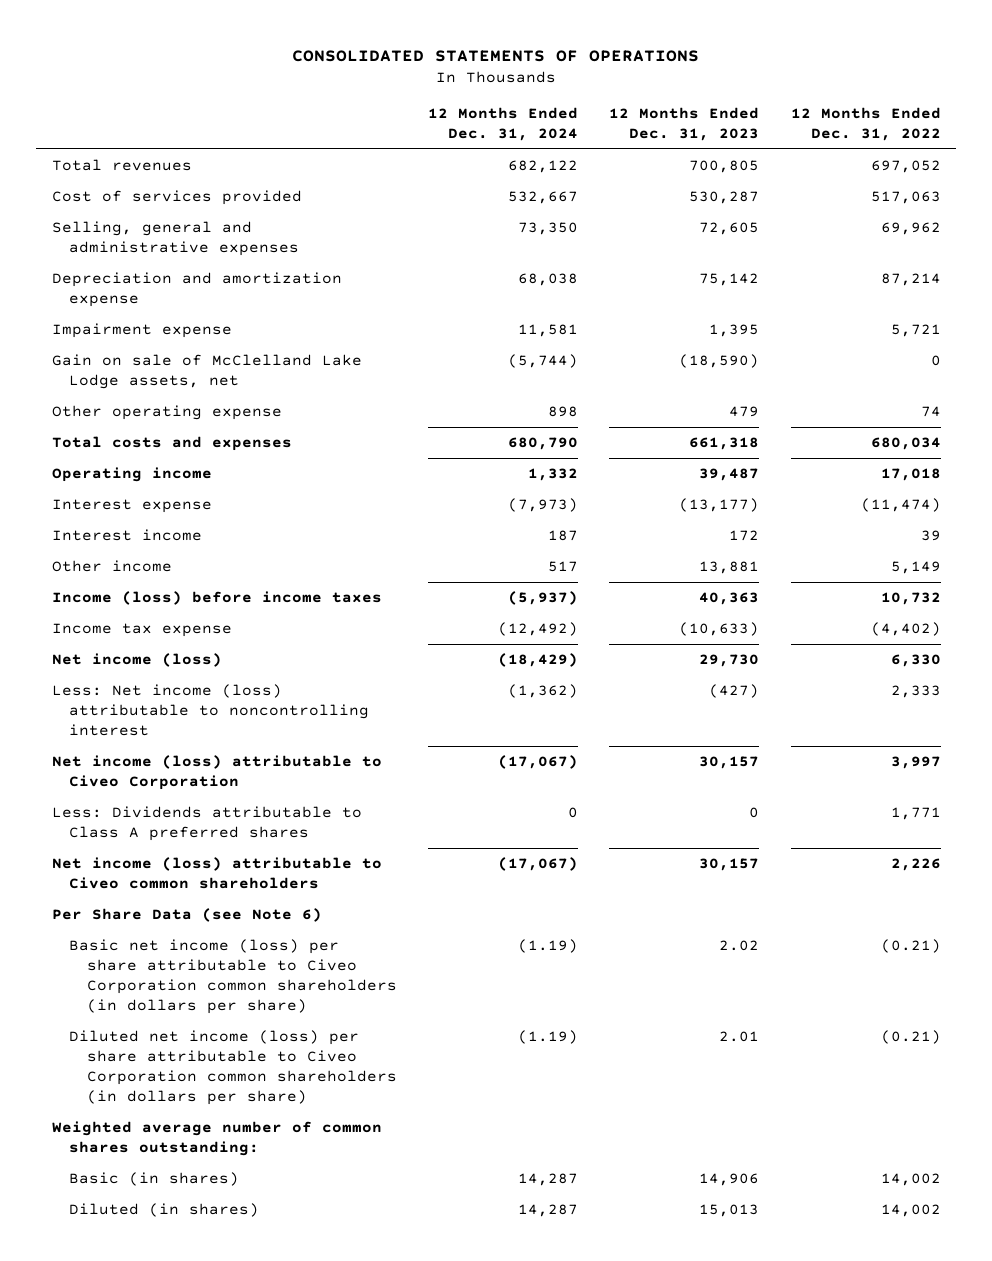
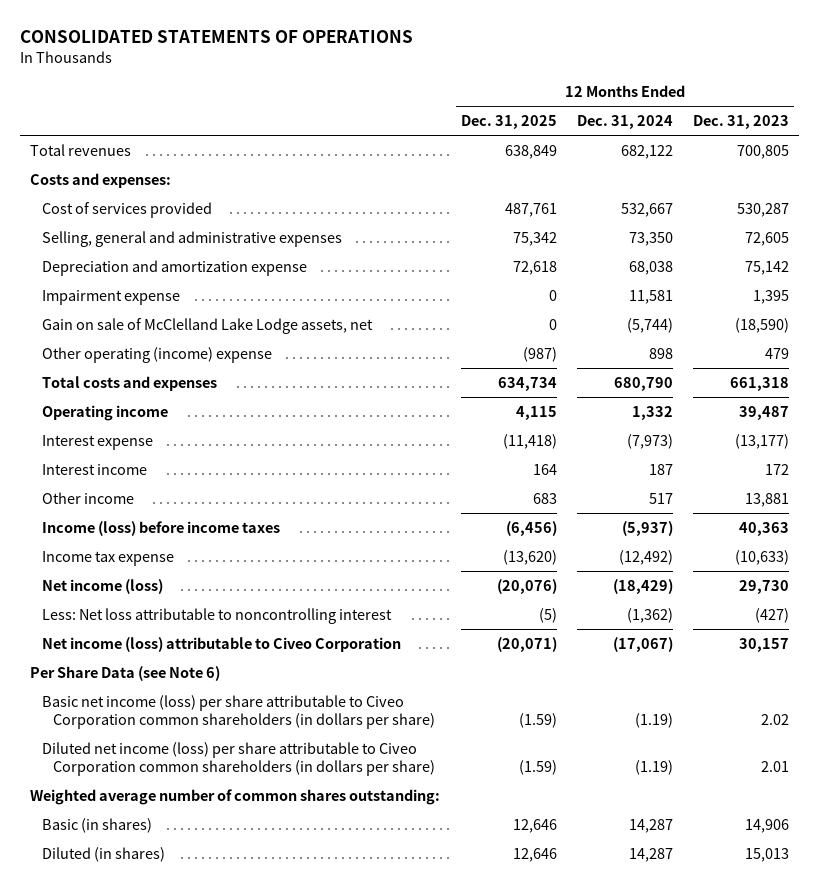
- | 12 Months Ended Dec. 31, 2024 | 12 Months Ended Dec. 31, 2023 | 12 Months Ended Dec. 31, 2022
+ | 12 Months Ended Dec. 31, 2025 | 12 Months Ended Dec. 31, 2024 | 12 Months Ended Dec. 31, 2023
+ Costs and expenses:
- Other operating expense | 898 | 479 | 74
+ Other operating (income) expense | (987) | 898 | 479
- Less: Net income (loss) attributable to noncontrolling interest | (1,362) | (427) | 2,333
+ Less: Net loss attributable to noncontrolling interest | (5) | (1,362) | (427)
- Less: Dividends attributable to Class A preferred shares | 0 | 0 | 1,771
- Net income (loss) attributable to Civeo common shareholders | (17,067) | 30,157 | 2,226

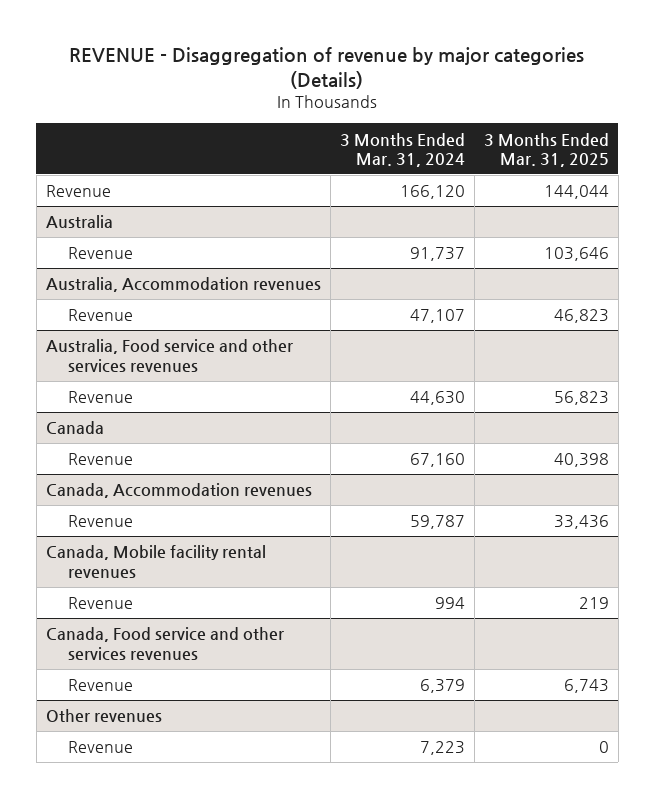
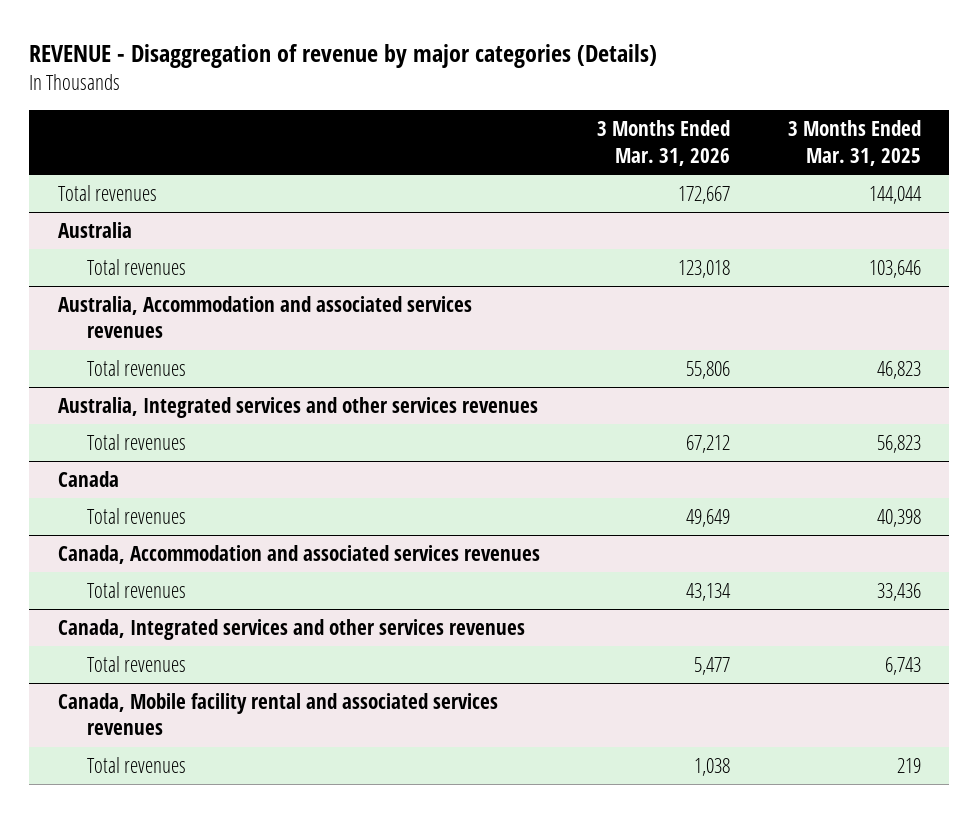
- | 3 Months Ended Mar. 31, 2024 | 3 Months Ended Mar. 31, 2025
+ | 3 Months Ended Mar. 31, 2026 | 3 Months Ended Mar. 31, 2025
- Revenue | 166,120 | 144,044
+ Total revenues | 172,667 | 144,044
@ Australia
- Revenue | 91,737 | 103,646
- Australia, Accommodation revenues
- Revenue | 47,107 | 46,823
- Australia, Food service and other services revenues
- Revenue | 44,630 | 56,823
@ Australia
+ Total revenues | 123,018 | 103,646
+ Australia, Accommodation and associated services revenues
+ Total revenues | 55,806 | 46,823
+ Australia, Integrated services and other services revenues
+ Total revenues | 67,212 | 56,823
@ Canada
- Revenue | 67,160 | 40,398
- Canada, Accommodation revenues
- Revenue | 59,787 | 33,436
- Canada, Mobile facility rental revenues
- Revenue | 994 | 219
- Canada, Food service and other services revenues
- Revenue | 6,379 | 6,743
- Other revenues
- Revenue | 7,223 | 0
@ Canada
+ Total revenues | 49,649 | 40,398
+ Canada, Accommodation and associated services revenues
+ Total revenues | 43,134 | 33,436
+ Canada, Integrated services and other services revenues
+ Total revenues | 5,477 | 6,743
+ Canada, Mobile facility rental and associated services revenues
+ Total revenues | 1,038 | 219

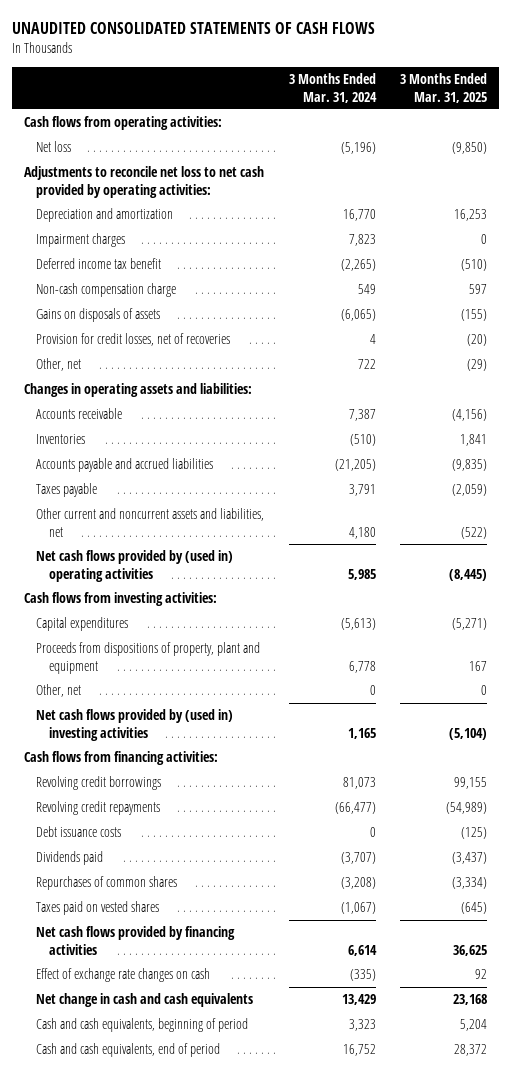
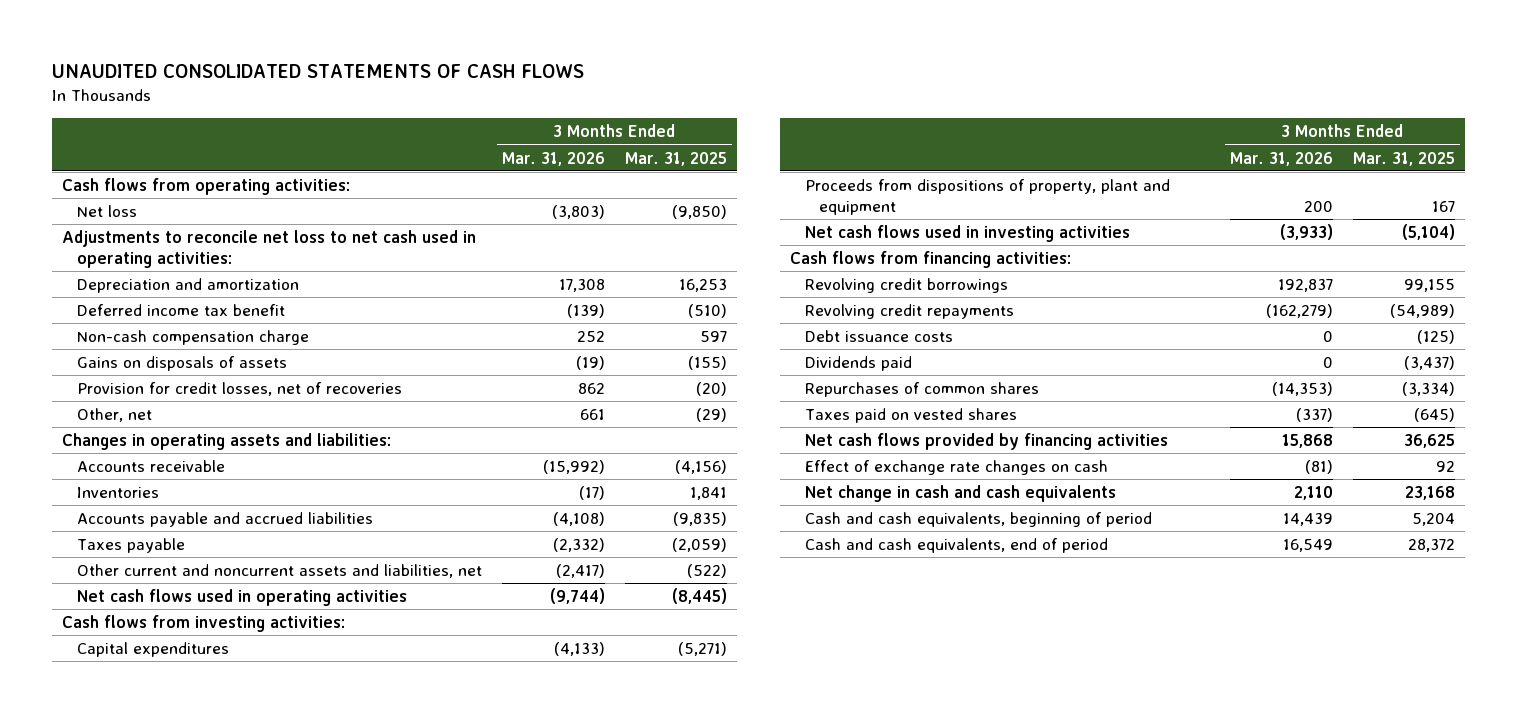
- | 3 Months Ended Mar. 31, 2024 | 3 Months Ended Mar. 31, 2025
+ | 3 Months Ended Mar. 31, 2026 | 3 Months Ended Mar. 31, 2025
- Adjustments to reconcile net loss to net cash provided by operating activities:
+ Adjustments to reconcile net loss to net cash used in operating activities:
- Impairment charges | 7,823 | 0
- Net cash flows provided by (used in) operating activities | 5,985 | (8,445)
+ Net cash flows used in operating activities | (9,744) | (8,445)
- Other, net | 0 | 0
- Net cash flows provided by (used in) investing activities | 1,165 | (5,104)
+ Net cash flows used in investing activities | (3,933) | (5,104)

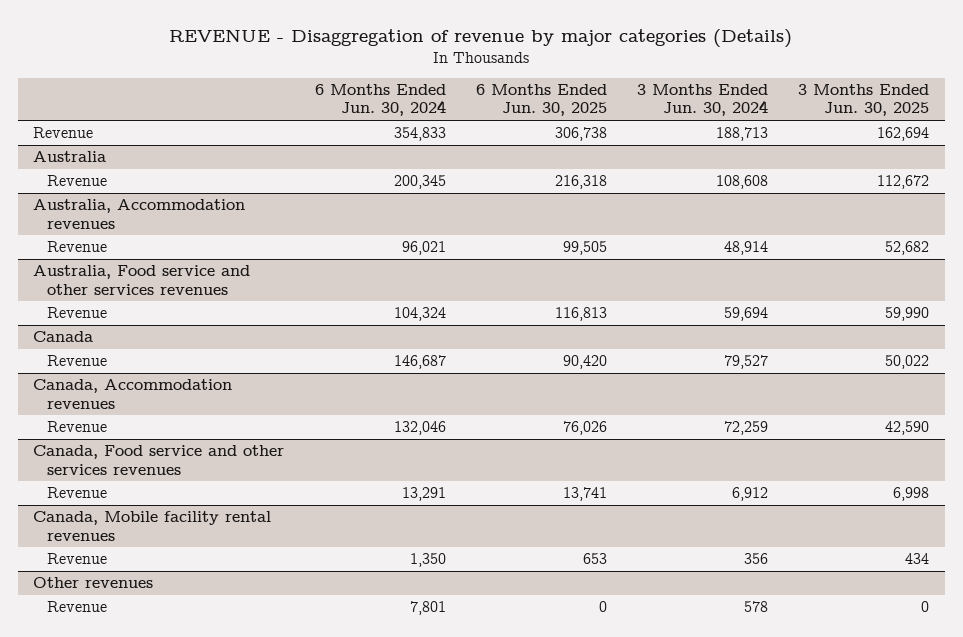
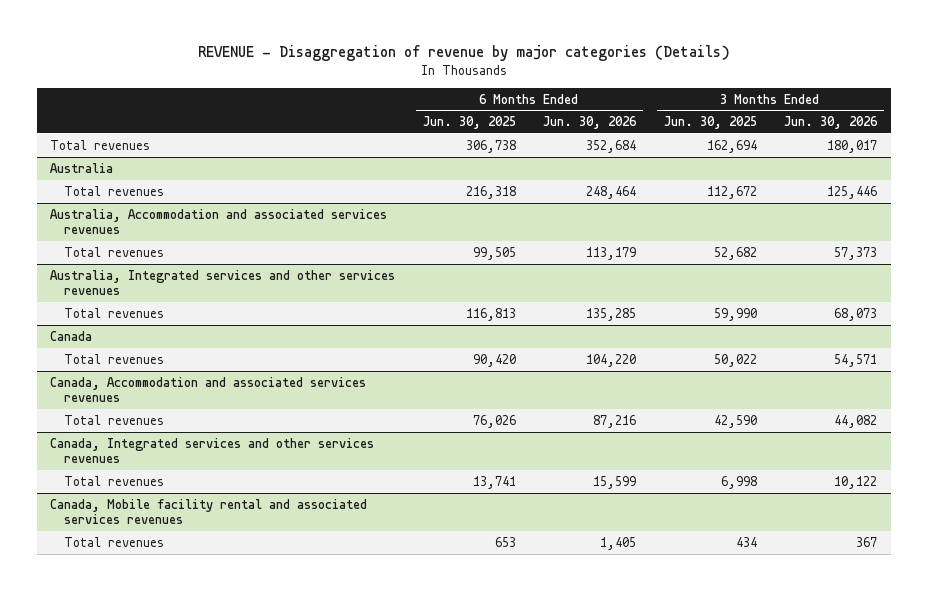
- | 6 Months Ended Jun. 30, 2024 | 6 Months Ended Jun. 30, 2025 | 3 Months Ended Jun. 30, 2024 | 3 Months Ended Jun. 30, 2025
+ | 6 Months Ended Jun. 30, 2025 | 6 Months Ended Jun. 30, 2026 | 3 Months Ended Jun. 30, 2025 | 3 Months Ended Jun. 30, 2026
- Revenue | 354,833 | 306,738 | 188,713 | 162,694
+ Total revenues | 306,738 | 352,684 | 162,694 | 180,017
@ Australia
- Revenue | 200,345 | 216,318 | 108,608 | 112,672
- Australia, Accommodation revenues
- Revenue | 96,021 | 99,505 | 48,914 | 52,682
- Australia, Food service and other services revenues
- Revenue | 104,324 | 116,813 | 59,694 | 59,990
@ Australia
+ Total revenues | 216,318 | 248,464 | 112,672 | 125,446
+ Australia, Accommodation and associated services revenues
+ Total revenues | 99,505 | 113,179 | 52,682 | 57,373
+ Australia, Integrated services and other services revenues
+ Total revenues | 116,813 | 135,285 | 59,990 | 68,073
@ Canada
- Revenue | 146,687 | 90,420 | 79,527 | 50,022
- Canada, Accommodation revenues
- Revenue | 132,046 | 76,026 | 72,259 | 42,590
- Canada, Food service and other services revenues
- Revenue | 13,291 | 13,741 | 6,912 | 6,998
- Canada, Mobile facility rental revenues
- Revenue | 1,350 | 653 | 356 | 434
- Other revenues
- Revenue | 7,801 | 0 | 578 | 0
@ Canada
+ Total revenues | 90,420 | 104,220 | 50,022 | 54,571
+ Canada, Accommodation and associated services revenues
+ Total revenues | 76,026 | 87,216 | 42,590 | 44,082
+ Canada, Integrated services and other services revenues
+ Total revenues | 13,741 | 15,599 | 6,998 | 10,122
+ Canada, Mobile facility rental and associated services revenues
+ Total revenues | 653 | 1,405 | 434 | 367

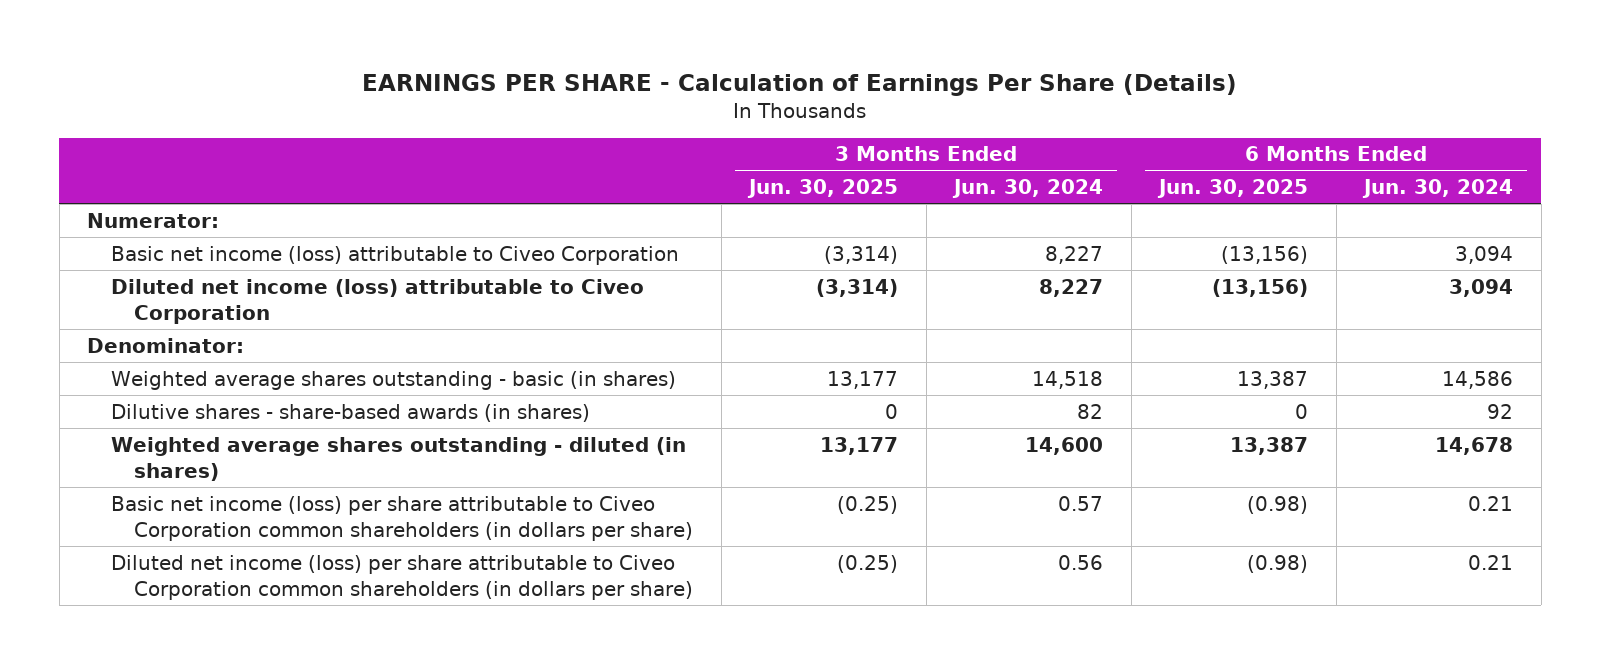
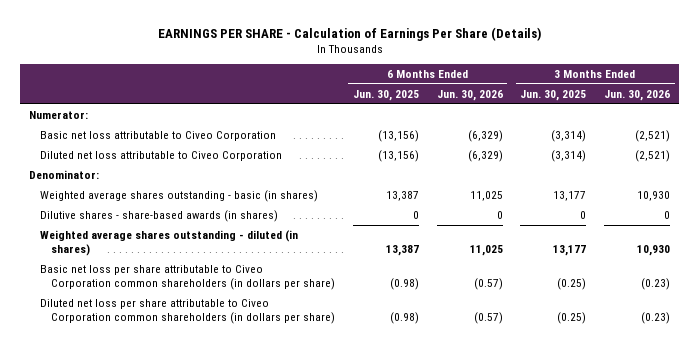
- | 3 Months Ended Jun. 30, 2025 | 3 Months Ended Jun. 30, 2024 | 6 Months Ended Jun. 30, 2025 | 6 Months Ended Jun. 30, 2024
+ | 6 Months Ended Jun. 30, 2025 | 6 Months Ended Jun. 30, 2026 | 3 Months Ended Jun. 30, 2025 | 3 Months Ended Jun. 30, 2026
- Basic net income (loss) attributable to Civeo Corporation | (3,314) | 8,227 | (13,156) | 3,094
- Diluted net income (loss) attributable to Civeo Corporation | (3,314) | 8,227 | (13,156) | 3,094
+ Basic net loss attributable to Civeo Corporation | (13,156) | (6,329) | (3,314) | (2,521)
+ Diluted net loss attributable to Civeo Corporation | (13,156) | (6,329) | (3,314) | (2,521)
- Basic net income (loss) per share attributable to Civeo Corporation common shareholders (in dollars per share) | (0.25) | 0.57 | (0.98) | 0.21
- Diluted net income (loss) per share attributable to Civeo Corporation common shareholders (in dollars per share) | (0.25) | 0.56 | (0.98) | 0.21
+ Basic net loss per share attributable to Civeo Corporation common shareholders (in dollars per share) | (0.98) | (0.57) | (0.25) | (0.23)
+ Diluted net loss per share attributable to Civeo Corporation common shareholders (in dollars per share) | (0.98) | (0.57) | (0.25) | (0.23)

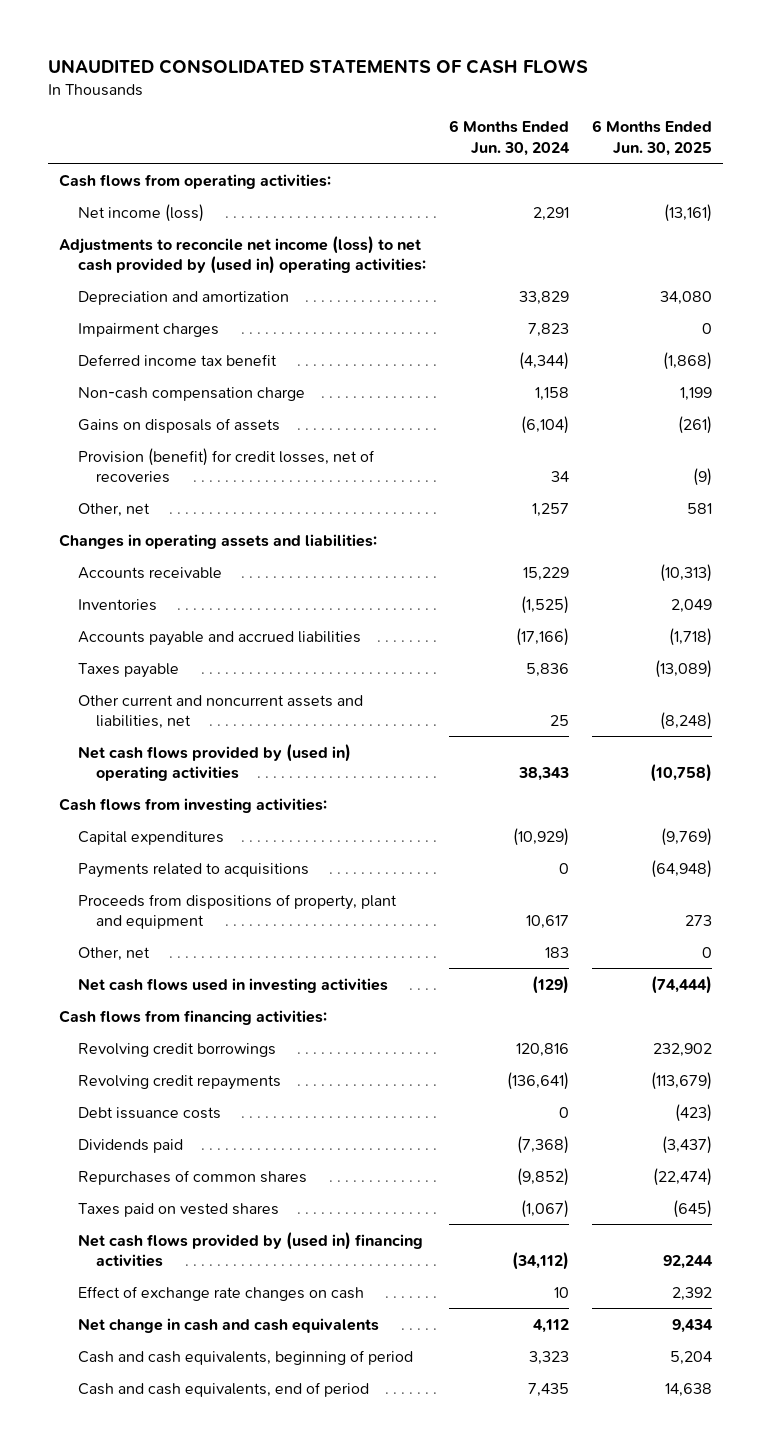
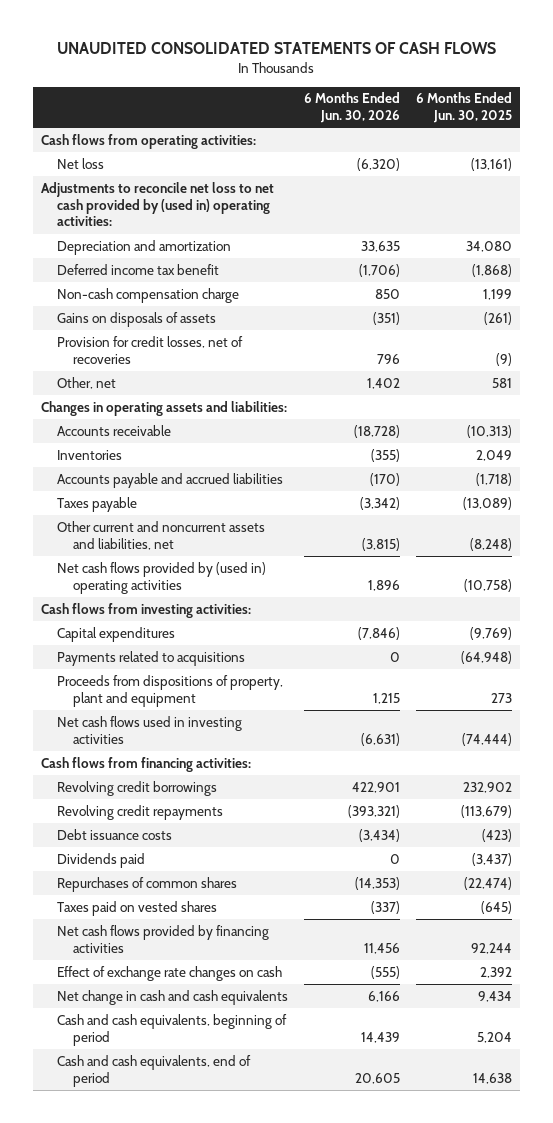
- | 6 Months Ended Jun. 30, 2024 | 6 Months Ended Jun. 30, 2025
+ | 6 Months Ended Jun. 30, 2026 | 6 Months Ended Jun. 30, 2025
- Net income (loss) | 2,291 | (13,161)
- Adjustments to reconcile net income (loss) to net cash provided by (used in) operating activities:
+ Net loss | (6,320) | (13,161)
+ Adjustments to reconcile net loss to net cash provided by (used in) operating activities:
- Impairment charges | 7,823 | 0
- Provision (benefit) for credit losses, net of recoveries | 34 | (9)
+ Provision for credit losses, net of recoveries | 796 | (9)
- Other, net | 183 | 0
- Net cash flows provided by (used in) financing activities | (34,112) | 92,244
+ Net cash flows provided by financing activities | 11,456 | 92,244

